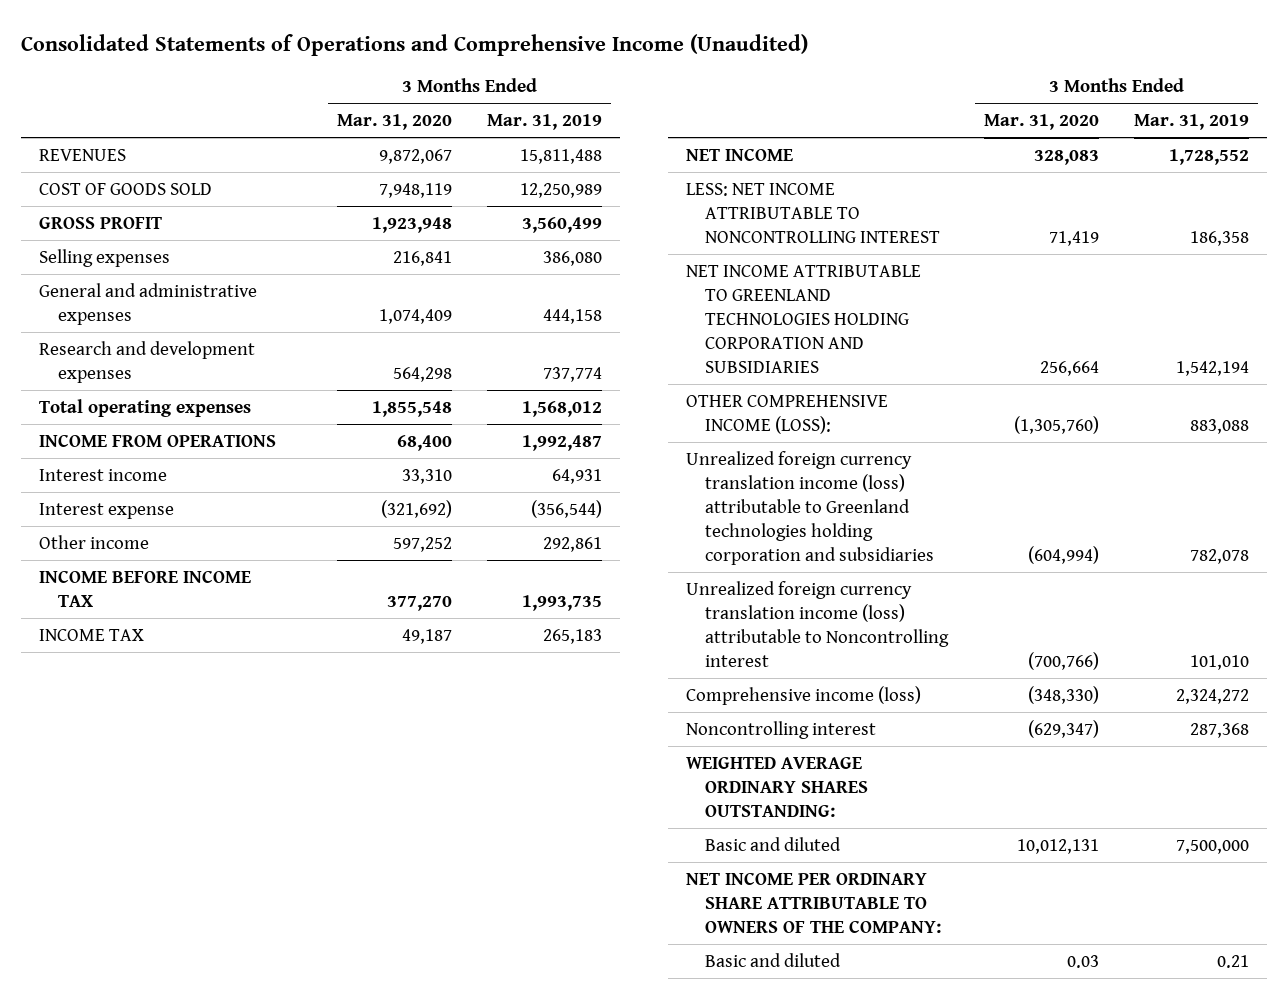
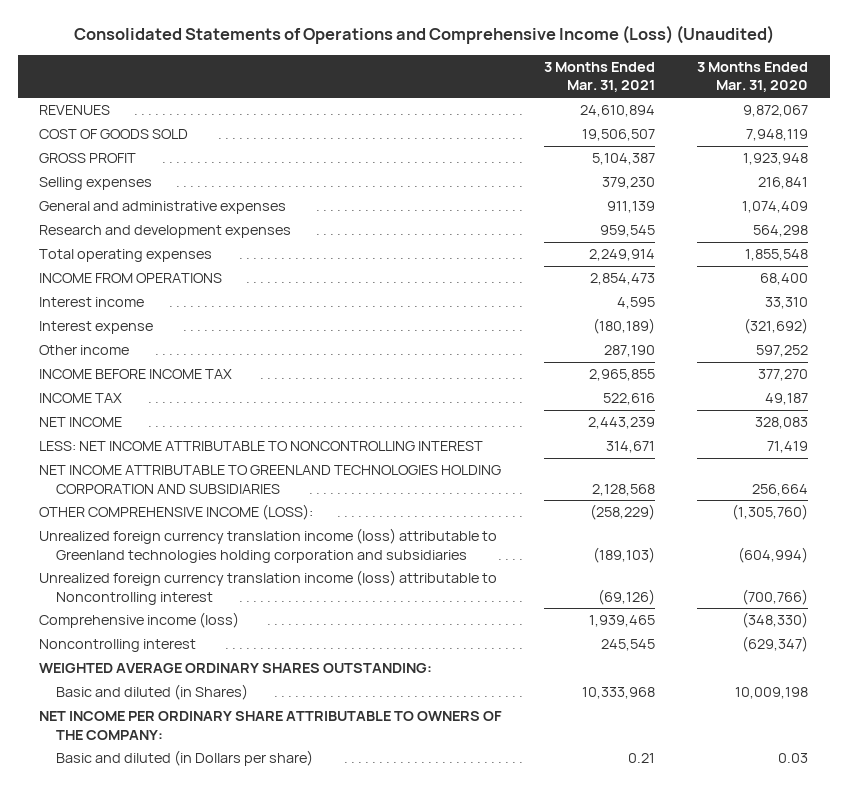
- Consolidated Statements of Operations and Comprehensive Income (Unaudited)
+ Consolidated Statements of Operations and Comprehensive Income (Loss) (Unaudited)
- | 3 Months Ended Mar. 31, 2020 | 3 Months Ended Mar. 31, 2019
+ | 3 Months Ended Mar. 31, 2021 | 3 Months Ended Mar. 31, 2020
- Basic and diluted | 10,012,131 | 7,500,000
+ Basic and diluted (in Shares) | 10,333,968 | 10,009,198
- Basic and diluted | 0.03 | 0.21
+ Basic and diluted (in Dollars per share) | 0.21 | 0.03

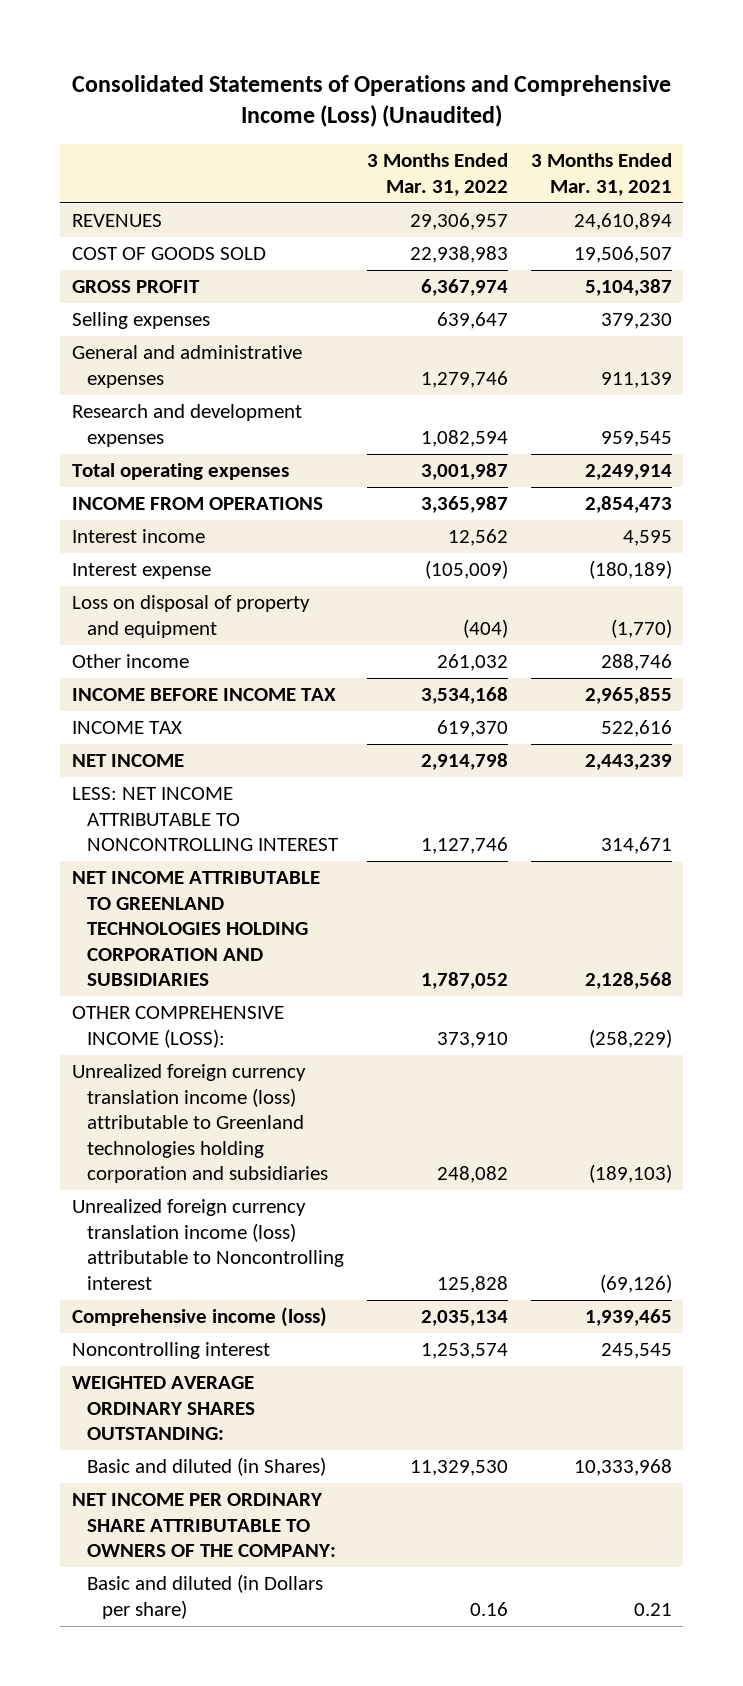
- | 3 Months Ended Mar. 31, 2021 | 3 Months Ended Mar. 31, 2020
+ | 3 Months Ended Mar. 31, 2022 | 3 Months Ended Mar. 31, 2021
- Other income | 287,190 | 597,252
+ Loss on disposal of property and equipment | (404) | (1,770)
+ Other income | 261,032 | 288,746

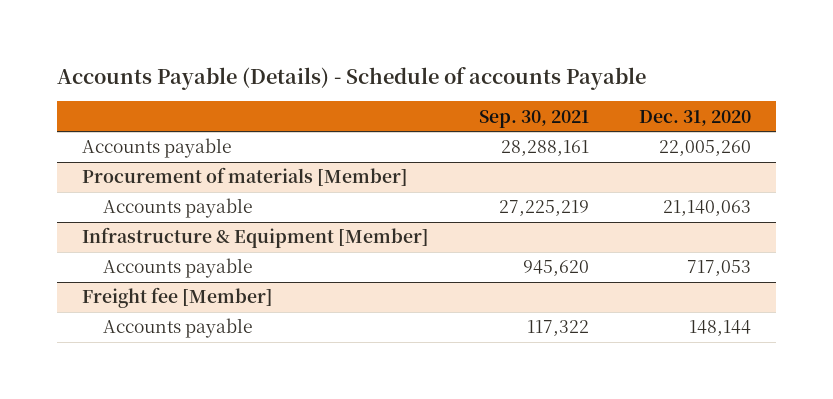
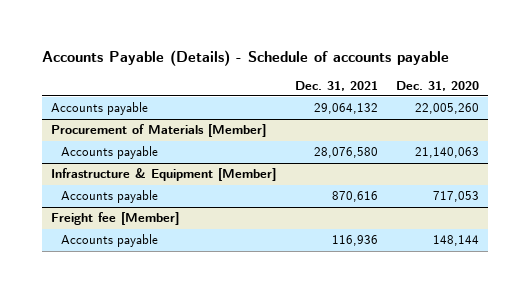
- Accounts Payable (Details) - Schedule of accounts Payable
+ Accounts Payable (Details) - Schedule of accounts payable
- | Sep. 30, 2021 | Dec. 31, 2020
+ | Dec. 31, 2021 | Dec. 31, 2020
- Procurement of materials [Member]
+ Procurement of Materials [Member]

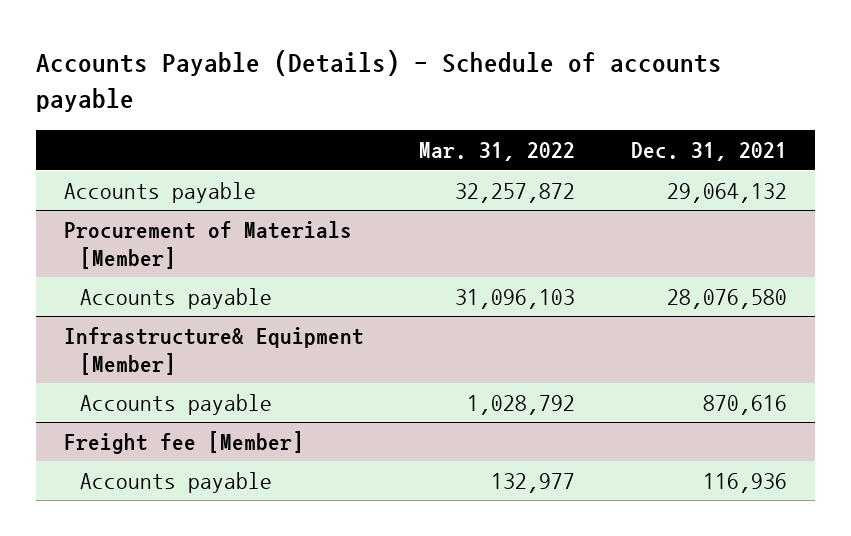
- | Dec. 31, 2021 | Dec. 31, 2020
+ | Mar. 31, 2022 | Dec. 31, 2021
- Infrastructure & Equipment [Member]
+ Infrastructure& Equipment [Member]

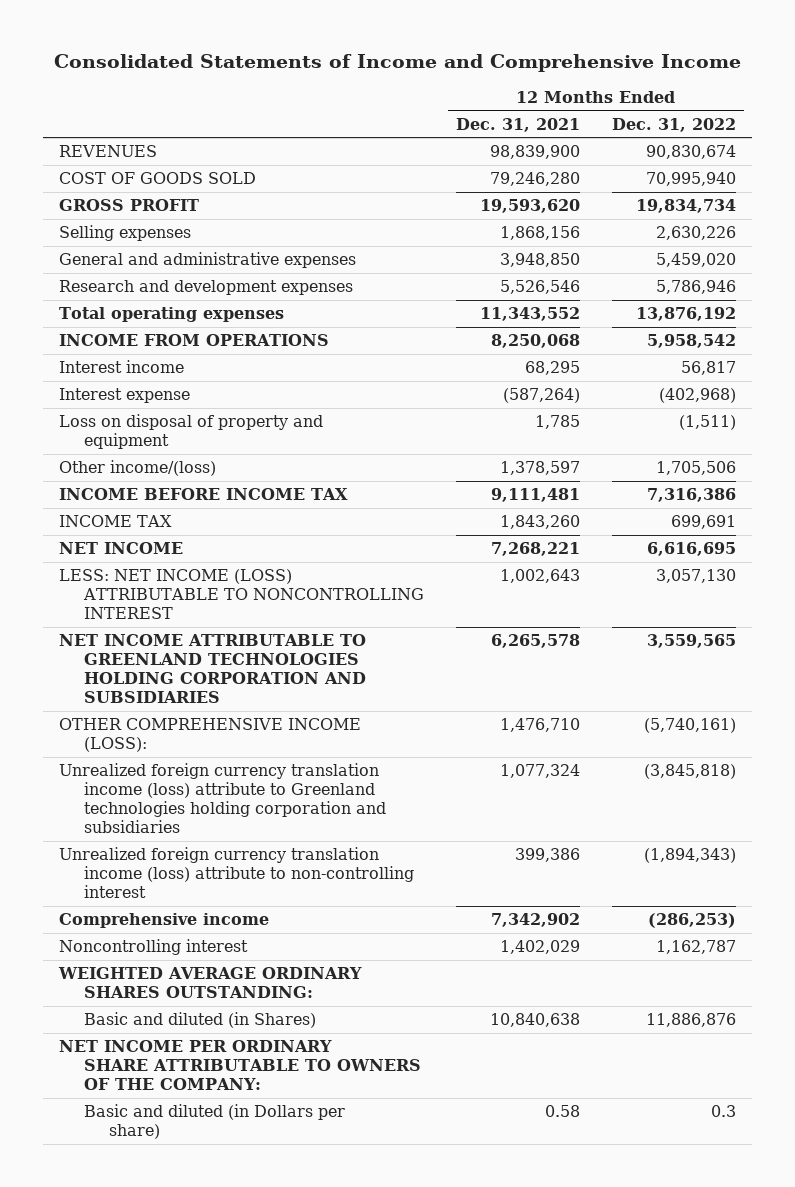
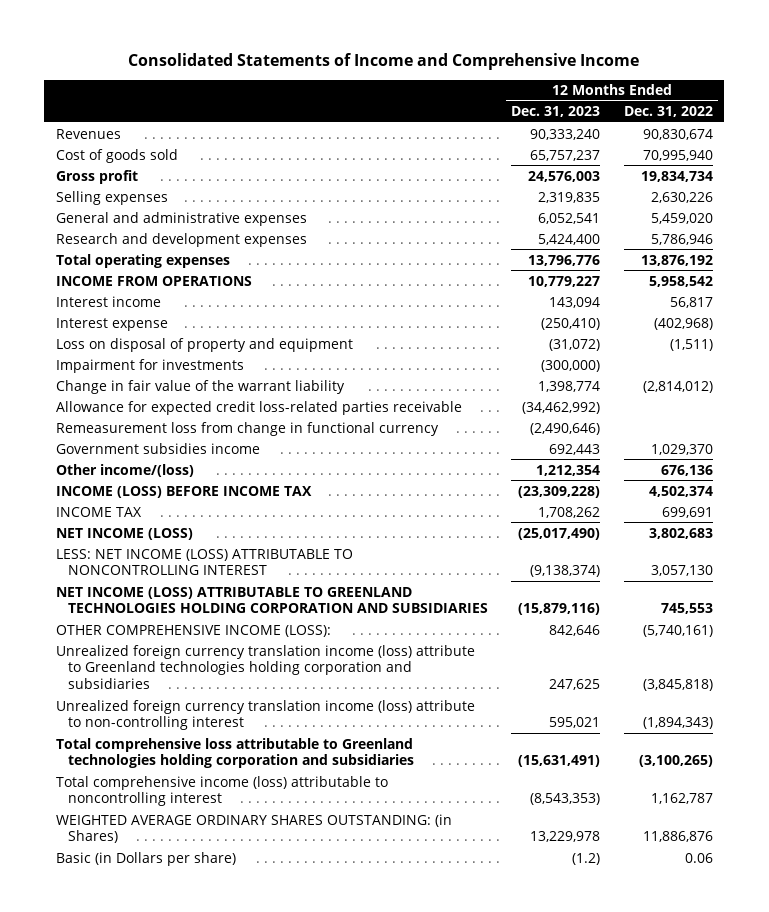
- | 12 Months Ended Dec. 31, 2021 | 12 Months Ended Dec. 31, 2022
+ | 12 Months Ended Dec. 31, 2023 | 12 Months Ended Dec. 31, 2022
- REVENUES | 98,839,900 | 90,830,674
- COST OF GOODS SOLD | 79,246,280 | 70,995,940
- GROSS PROFIT | 19,593,620 | 19,834,734
+ Revenues | 90,333,240 | 90,830,674
+ Cost of goods sold | 65,757,237 | 70,995,940
+ Gross profit | 24,576,003 | 19,834,734
- Other income/(loss) | 1,378,597 | 1,705,506
- INCOME BEFORE INCOME TAX | 9,111,481 | 7,316,386
+ Impairment for investments | (300,000) |
+ Change in fair value of the warrant liability | 1,398,774 | (2,814,012)
+ Allowance for expected credit loss-related parties receivable | (34,462,992) |
+ Remeasurement loss from change in functional currency | (2,490,646) |
+ Government subsidies income | 692,443 | 1,029,370
+ Other income/(loss) | 1,212,354 | 676,136
+ INCOME (LOSS) BEFORE INCOME TAX | (23,309,228) | 4,502,374
- NET INCOME | 7,268,221 | 6,616,695
+ NET INCOME (LOSS) | (25,017,490) | 3,802,683
- NET INCOME ATTRIBUTABLE TO GREENLAND TECHNOLOGIES HOLDING CORPORATION AND SUBSIDIARIES | 6,265,578 | 3,559,565
+ NET INCOME (LOSS) ATTRIBUTABLE TO GREENLAND TECHNOLOGIES HOLDING CORPORATION AND SUBSIDIARIES | (15,879,116) | 745,553
- Comprehensive income | 7,342,902 | (286,253)
- Noncontrolling interest | 1,402,029 | 1,162,787
- WEIGHTED AVERAGE ORDINARY SHARES OUTSTANDING:
- Basic and diluted (in Shares) | 10,840,638 | 11,886,876
- NET INCOME PER ORDINARY SHARE ATTRIBUTABLE TO OWNERS OF THE COMPANY:
- Basic and diluted (in Dollars per share) | 0.58 | 0.3
+ Total comprehensive loss attributable to Greenland technologies holding corporation and subsidiaries | (15,631,491) | (3,100,265)
+ Total comprehensive income (loss) attributable to noncontrolling interest | (8,543,353) | 1,162,787
+ WEIGHTED AVERAGE ORDINARY SHARES OUTSTANDING: (in Shares) | 13,229,978 | 11,886,876
+ Basic (in Dollars per share) | (1.2) | 0.06

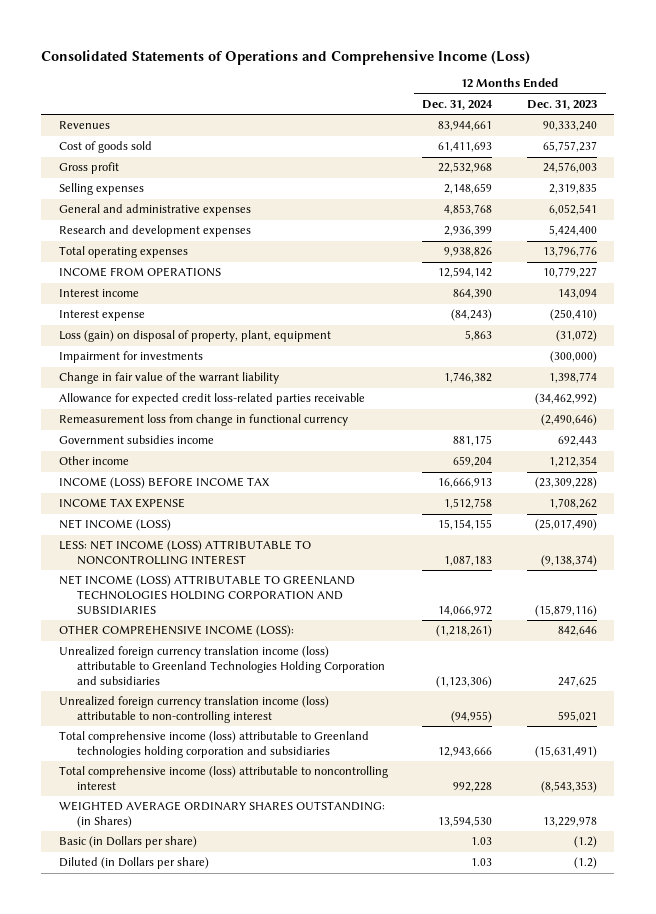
- Consolidated Statements of Income and Comprehensive Income
+ Consolidated Statements of Operations and Comprehensive Income (Loss)
- | 12 Months Ended Dec. 31, 2023 | 12 Months Ended Dec. 31, 2022
+ | 12 Months Ended Dec. 31, 2024 | 12 Months Ended Dec. 31, 2023
- Loss on disposal of property and equipment | (31,072) | (1,511)
+ Loss (gain) on disposal of property, plant, equipment | 5,863 | (31,072)
- Other income/(loss) | 1,212,354 | 676,136
+ Other income | 659,204 | 1,212,354
- INCOME TAX | 1,708,262 | 699,691
+ INCOME TAX EXPENSE | 1,512,758 | 1,708,262
- Unrealized foreign currency translation income (loss) attribute to Greenland technologies holding corporation and subsidiaries | 247,625 | (3,845,818)
- Unrealized foreign currency translation income (loss) attribute to non-controlling interest | 595,021 | (1,894,343)
- Total comprehensive loss attributable to Greenland technologies holding corporation and subsidiaries | (15,631,491) | (3,100,265)
+ Unrealized foreign currency translation income (loss) attributable to Greenland Technologies Holding Corporation and subsidiaries | (1,123,306) | 247,625
+ Unrealized foreign currency translation income (loss) attributable to non-controlling interest | (94,955) | 595,021
+ Total comprehensive income (loss) attributable to Greenland technologies holding corporation and subsidiaries | 12,943,666 | (15,631,491)
+ Diluted (in Dollars per share) | 1.03 | (1.2)

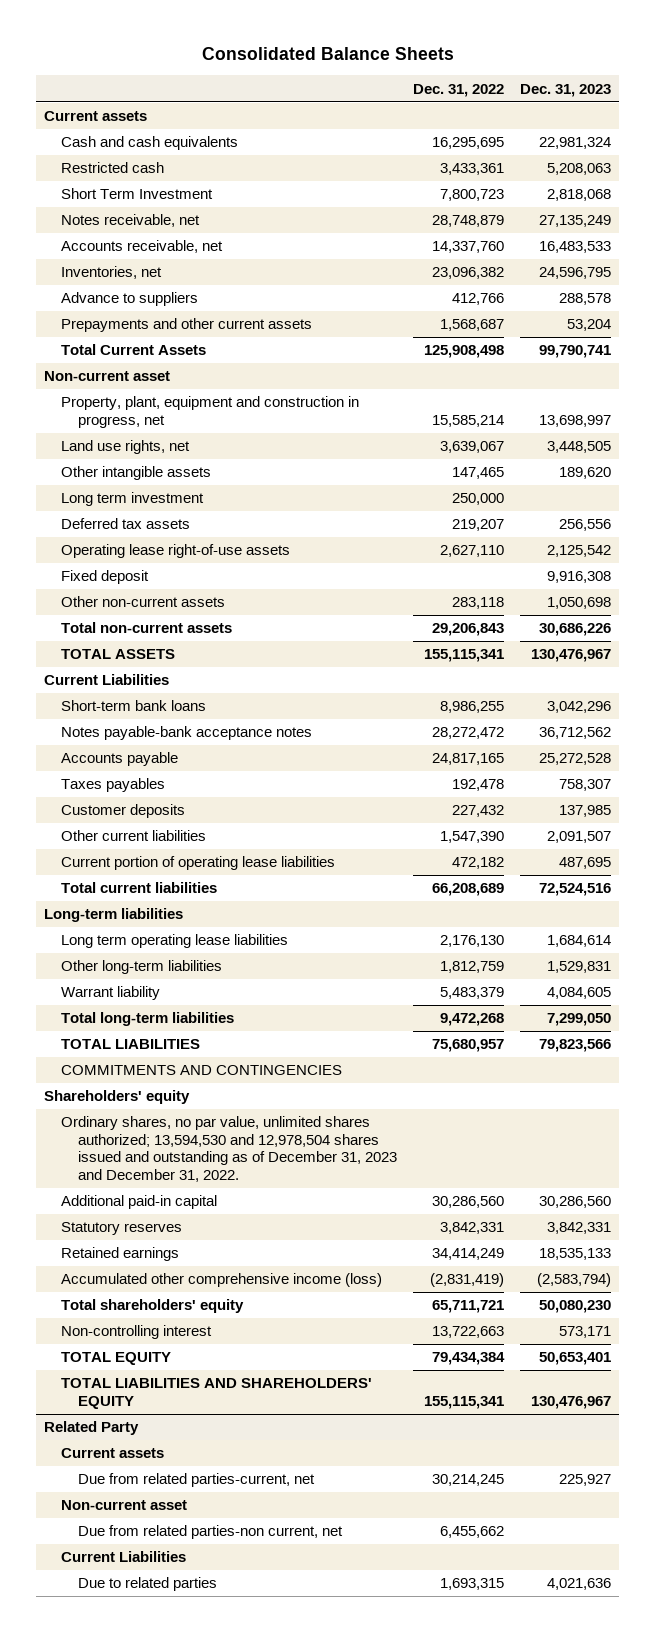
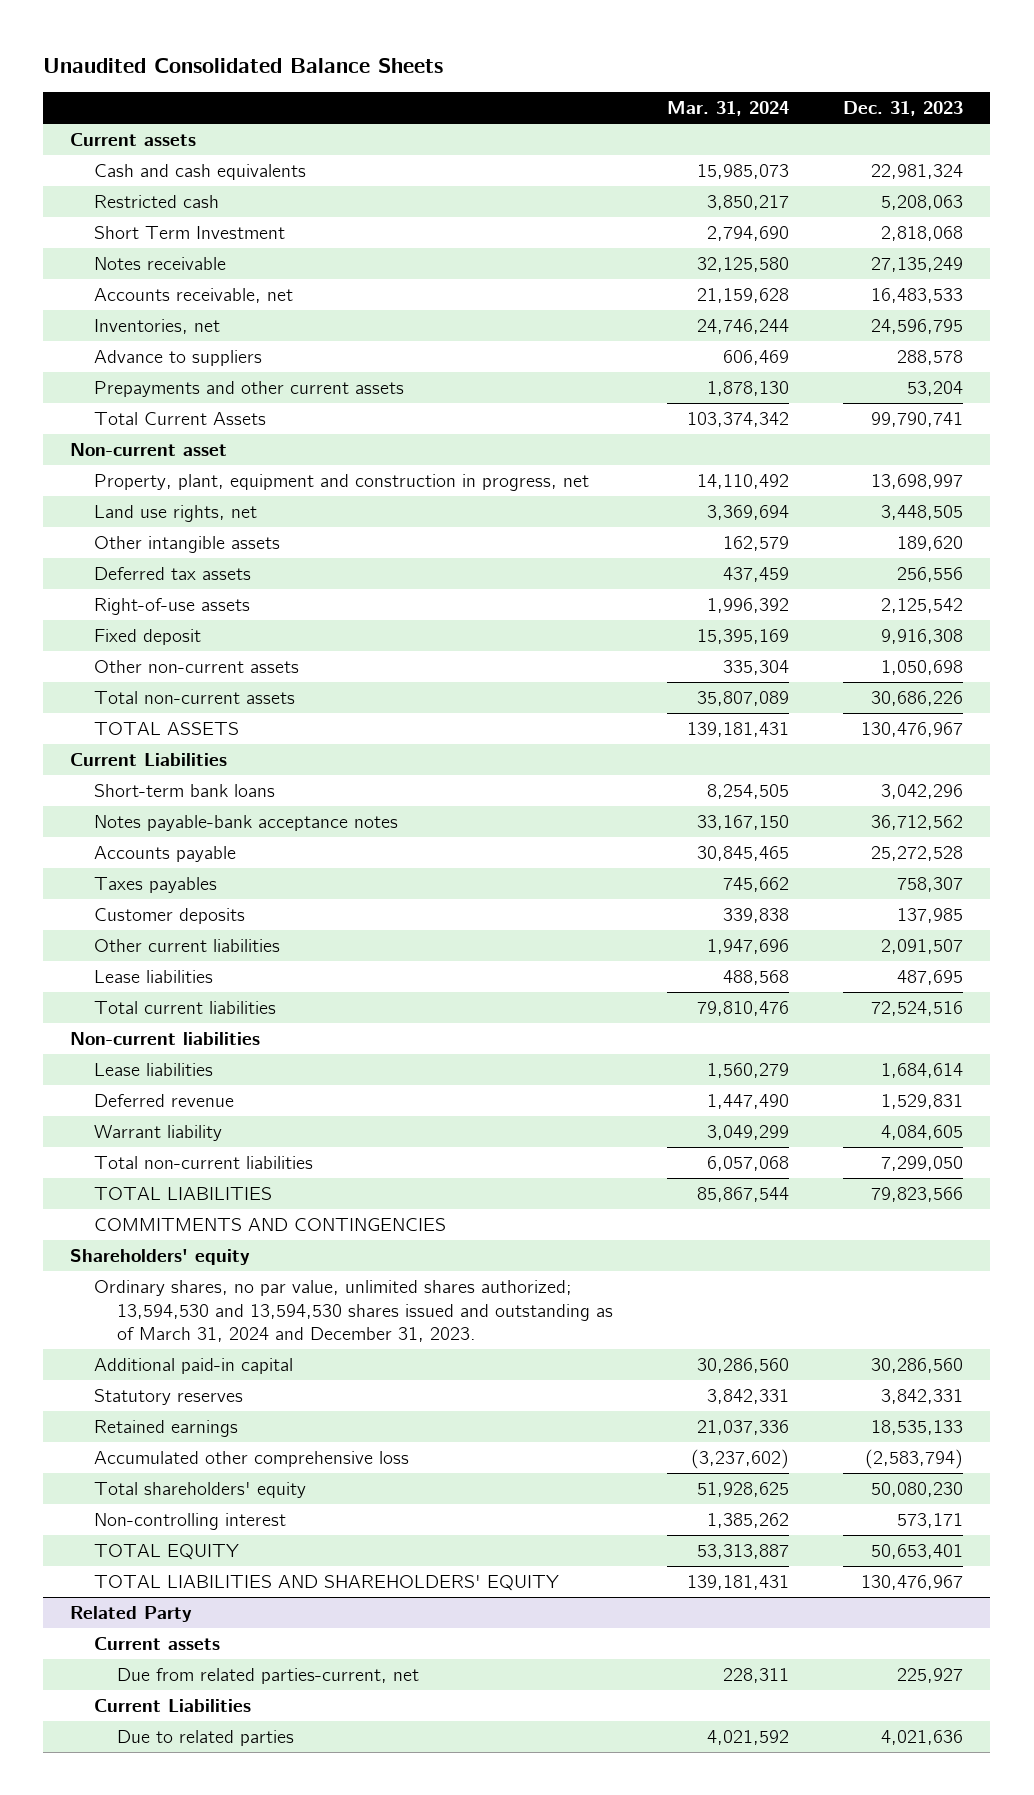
- Consolidated Balance Sheets
+ Unaudited Consolidated Balance Sheets
- | Dec. 31, 2022 | Dec. 31, 2023
+ | Mar. 31, 2024 | Dec. 31, 2023
- Notes receivable, net | 28,748,879 | 27,135,249
+ Notes receivable | 32,125,580 | 27,135,249
- Long term investment | 250,000 |
- Operating lease right-of-use assets | 2,627,110 | 2,125,542
+ Right-of-use assets | 1,996,392 | 2,125,542
- Current portion of operating lease liabilities | 472,182 | 487,695
+ Lease liabilities | 488,568 | 487,695
- Long-term liabilities
- Long term operating lease liabilities | 2,176,130 | 1,684,614
- Other long-term liabilities | 1,812,759 | 1,529,831
+ Non-current liabilities
+ Lease liabilities | 1,560,279 | 1,684,614
+ Deferred revenue | 1,447,490 | 1,529,831
- Total long-term liabilities | 9,472,268 | 7,299,050
+ Total non-current liabilities | 6,057,068 | 7,299,050
- Ordinary shares, no par value, unlimited shares authorized; 13,594,530 and 12,978,504 shares issued and outstanding as of December 31, 2023 and December 31, 2022.
+ Ordinary shares, no par value, unlimited shares authorized; 13,594,530 and 13,594,530 shares issued and outstanding as of March 31, 2024 and December 31, 2023.
- Accumulated other comprehensive income (loss) | (2,831,419) | (2,583,794)
+ Accumulated other comprehensive loss | (3,237,602) | (2,583,794)
@ Related Party
- Non-current asset
- Due from related parties-non current, net | 6,455,662 |

